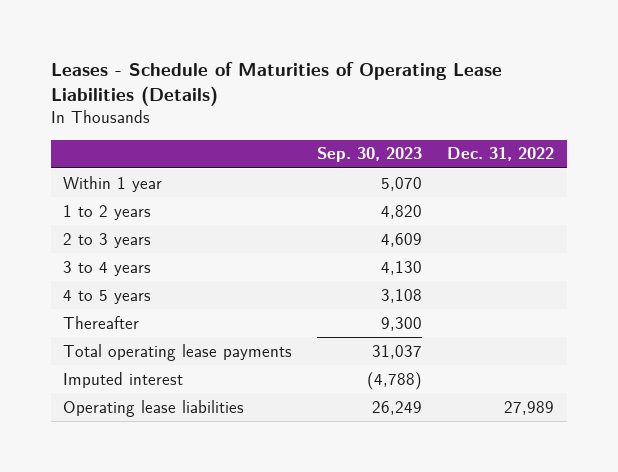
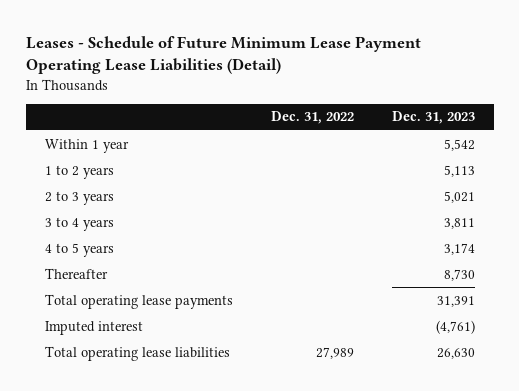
- Leases - Schedule of Maturities of Operating Lease Liabilities (Details)
+ Leases - Schedule of Future Minimum Lease Payment Operating Lease Liabilities (Detail)
- | Sep. 30, 2023 | Dec. 31, 2022
+ | Dec. 31, 2022 | Dec. 31, 2023
- Operating lease liabilities | 26,249 | 27,989
+ Total operating lease liabilities | 27,989 | 26,630

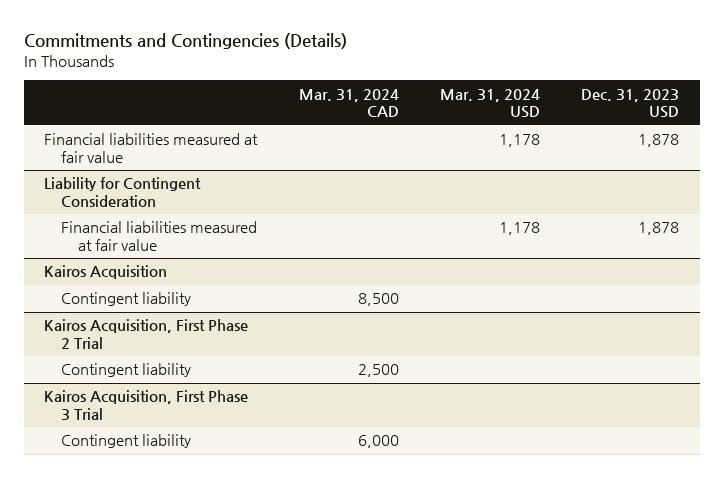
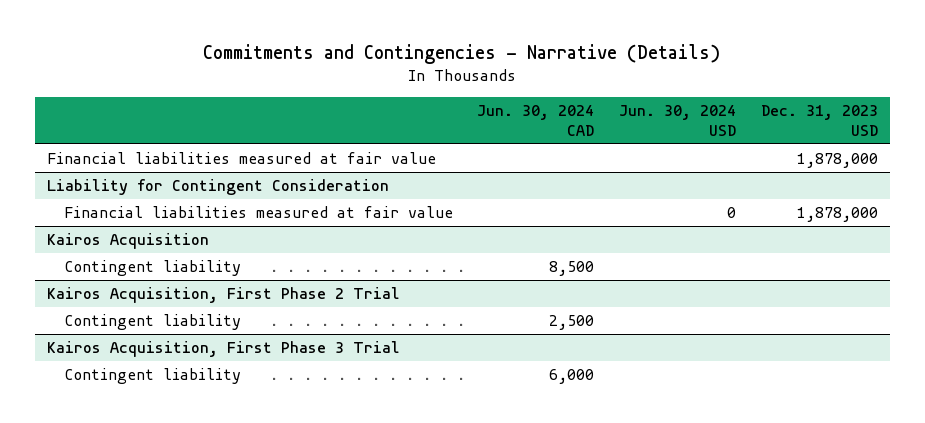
- Commitments and Contingencies (Details)
+ Commitments and Contingencies - Narrative (Details)
- | Mar. 31, 2024 CAD | Mar. 31, 2024 USD | Dec. 31, 2023 USD
+ | Jun. 30, 2024 CAD | Jun. 30, 2024 USD | Dec. 31, 2023 USD
- Financial liabilities measured at fair value | | 1,178 | 1,878
+ Financial liabilities measured at fair value | | | 1,878,000
@ Liability for Contingent Consideration
- Financial liabilities measured at fair value | | 1,178 | 1,878
+ Financial liabilities measured at fair value | | 0 | 1,878,000

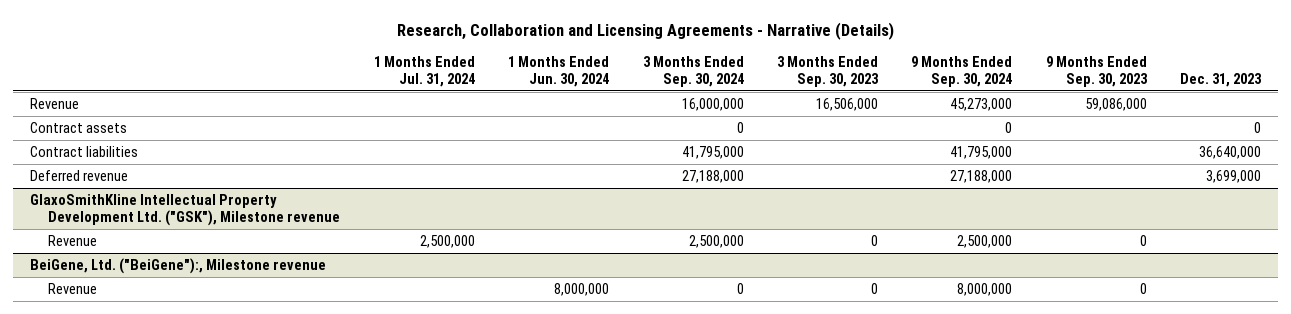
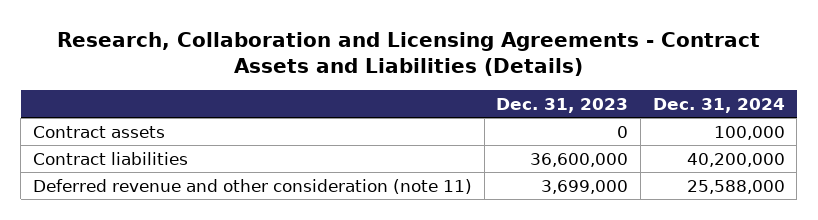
- Research, Collaboration and Licensing Agreements - Narrative (Details)
+ Research, Collaboration and Licensing Agreements - Contract Assets and Liabilities (Details)
- | 1 Months Ended Jul. 31, 2024 | 1 Months Ended Jun. 30, 2024 | 3 Months Ended Sep. 30, 2024 | 3 Months Ended Sep. 30, 2023 | 9 Months Ended Sep. 30, 2024 | 9 Months Ended Sep. 30, 2023 | Dec. 31, 2023
+ | Dec. 31, 2023 | Dec. 31, 2024
- Revenue | | | 16,000,000 | 16,506,000 | 45,273,000 | 59,086,000 |
- Contract liabilities | | | 41,795,000 | | 41,795,000 | | 36,640,000
- Deferred revenue | | | 27,188,000 | | 27,188,000 | | 3,699,000
- GlaxoSmithKline Intellectual Property Development Ltd. ("GSK"), Milestone revenue
- Revenue | 2,500,000 | | 2,500,000 | 0 | 2,500,000 | 0 |
- BeiGene, Ltd. ("BeiGene"):, Milestone revenue
- Revenue | | 8,000,000 | 0 | 0 | 8,000,000 | 0 |
+ Contract liabilities | 36,600,000 | 40,200,000
+ Deferred revenue and other consideration (note 11) | 3,699,000 | 25,588,000

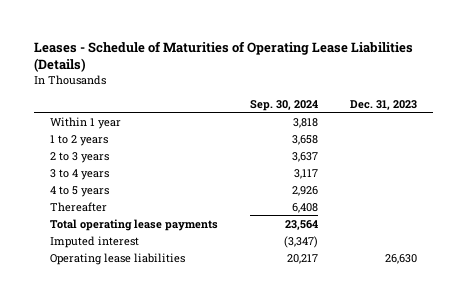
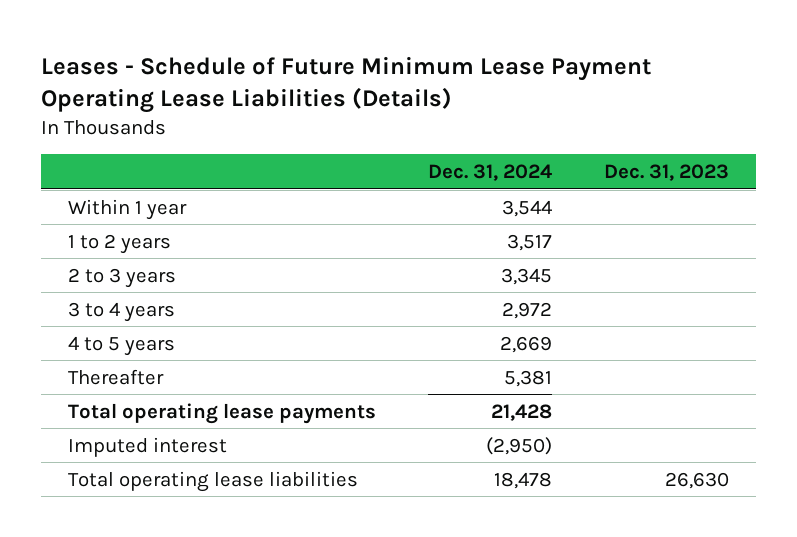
- Leases - Schedule of Maturities of Operating Lease Liabilities (Details)
+ Leases - Schedule of Future Minimum Lease Payment Operating Lease Liabilities (Details)
- | Sep. 30, 2024 | Dec. 31, 2023
+ | Dec. 31, 2024 | Dec. 31, 2023
- Operating lease liabilities | 20,217 | 26,630
+ Total operating lease liabilities | 18,478 | 26,630

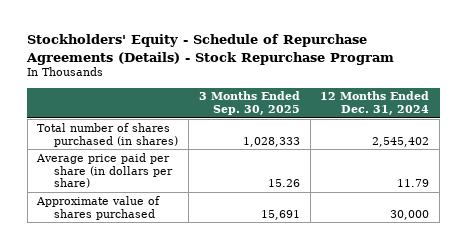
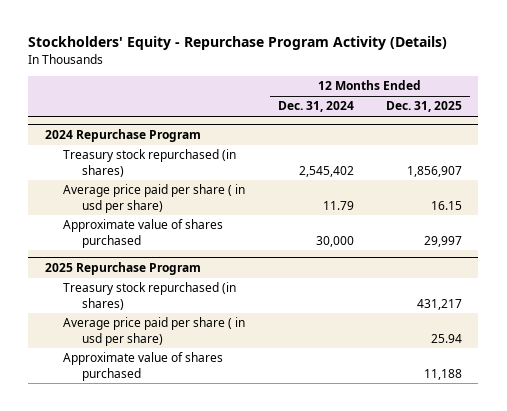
- Stockholders' Equity - Schedule of Repurchase Agreements (Details) - Stock Repurchase Program
+ Stockholders' Equity - Repurchase Program Activity (Details)
- | 3 Months Ended Sep. 30, 2025 | 12 Months Ended Dec. 31, 2024
+ | 12 Months Ended Dec. 31, 2024 | 12 Months Ended Dec. 31, 2025
- Total number of shares purchased (in shares) | 1,028,333 | 2,545,402
- Average price paid per share (in dollars per share) | 15.26 | 11.79
+ 2024 Repurchase Program
+ Treasury stock repurchased (in shares) | 2,545,402 | 1,856,907
+ Average price paid per share ( in usd per share) | 11.79 | 16.15
+ 2025 Repurchase Program
+ Treasury stock repurchased (in shares) | | 431,217
+ Average price paid per share ( in usd per share) | | 25.94
+ Approximate value of shares purchased | | 11,188

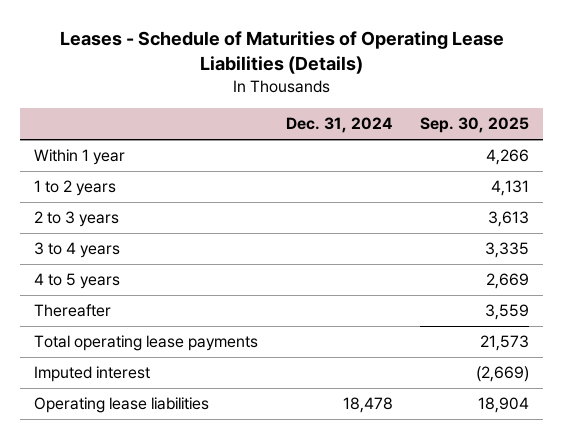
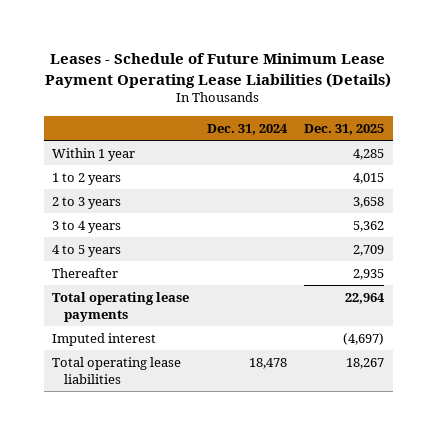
- Leases - Schedule of Maturities of Operating Lease Liabilities (Details)
+ Leases - Schedule of Future Minimum Lease Payment Operating Lease Liabilities (Details)
- | Dec. 31, 2024 | Sep. 30, 2025
+ | Dec. 31, 2024 | Dec. 31, 2025
- Operating lease liabilities | 18,478 | 18,904
+ Total operating lease liabilities | 18,478 | 18,267

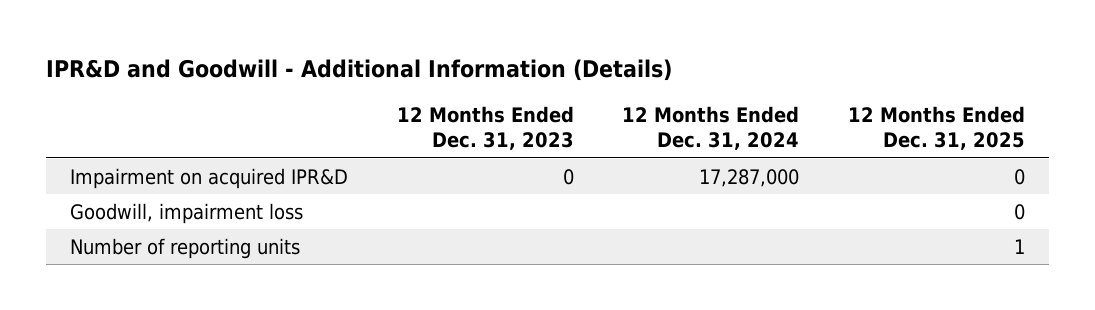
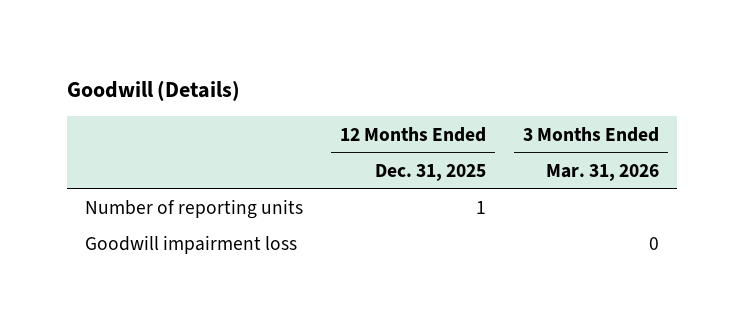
- IPR&D and Goodwill - Additional Information (Details)
+ Goodwill (Details)
- | 12 Months Ended Dec. 31, 2023 | 12 Months Ended Dec. 31, 2024 | 12 Months Ended Dec. 31, 2025
+ | 12 Months Ended Dec. 31, 2025 | 3 Months Ended Mar. 31, 2026
- Impairment on acquired IPR&D | 0 | 17,287,000 | 0
- Goodwill, impairment loss | | | 0
+ Goodwill impairment loss | | 0

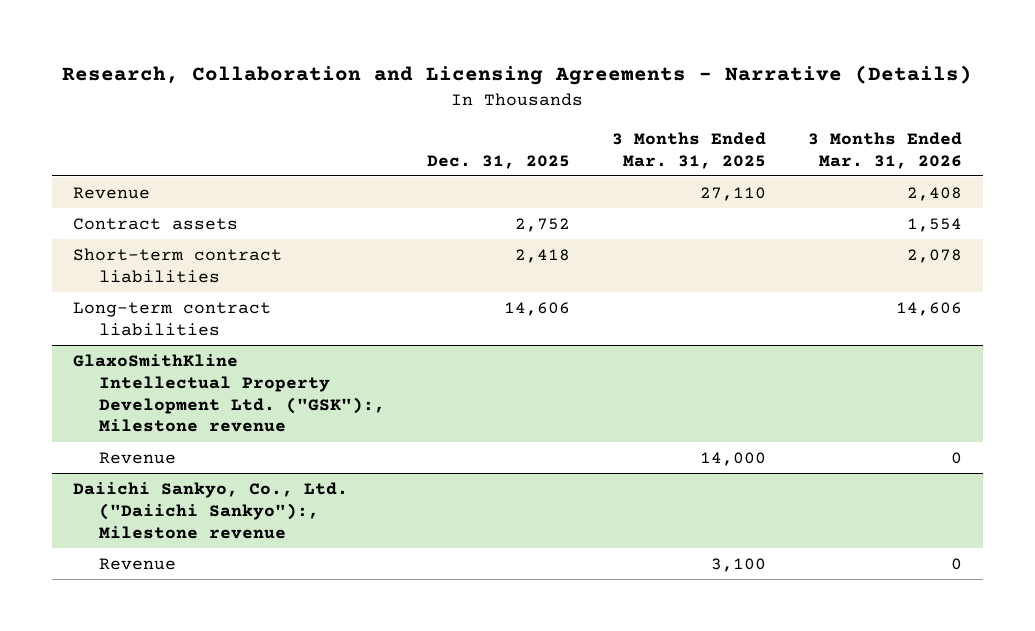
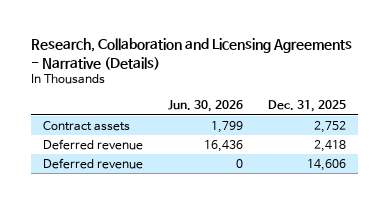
- | Dec. 31, 2025 | 3 Months Ended Mar. 31, 2025 | 3 Months Ended Mar. 31, 2026
+ | Jun. 30, 2026 | Dec. 31, 2025
- Revenue | | 27,110 | 2,408
- Short-term contract liabilities | 2,418 | | 2,078
- Long-term contract liabilities | 14,606 | | 14,606
- GlaxoSmithKline Intellectual Property Development Ltd. ("GSK"):, Milestone revenue
- Revenue | | 14,000 | 0
- Daiichi Sankyo, Co., Ltd. ("Daiichi Sankyo"):, Milestone revenue
- Revenue | | 3,100 | 0
+ Deferred revenue | 16,436 | 2,418
+ Deferred revenue | 0 | 14,606

